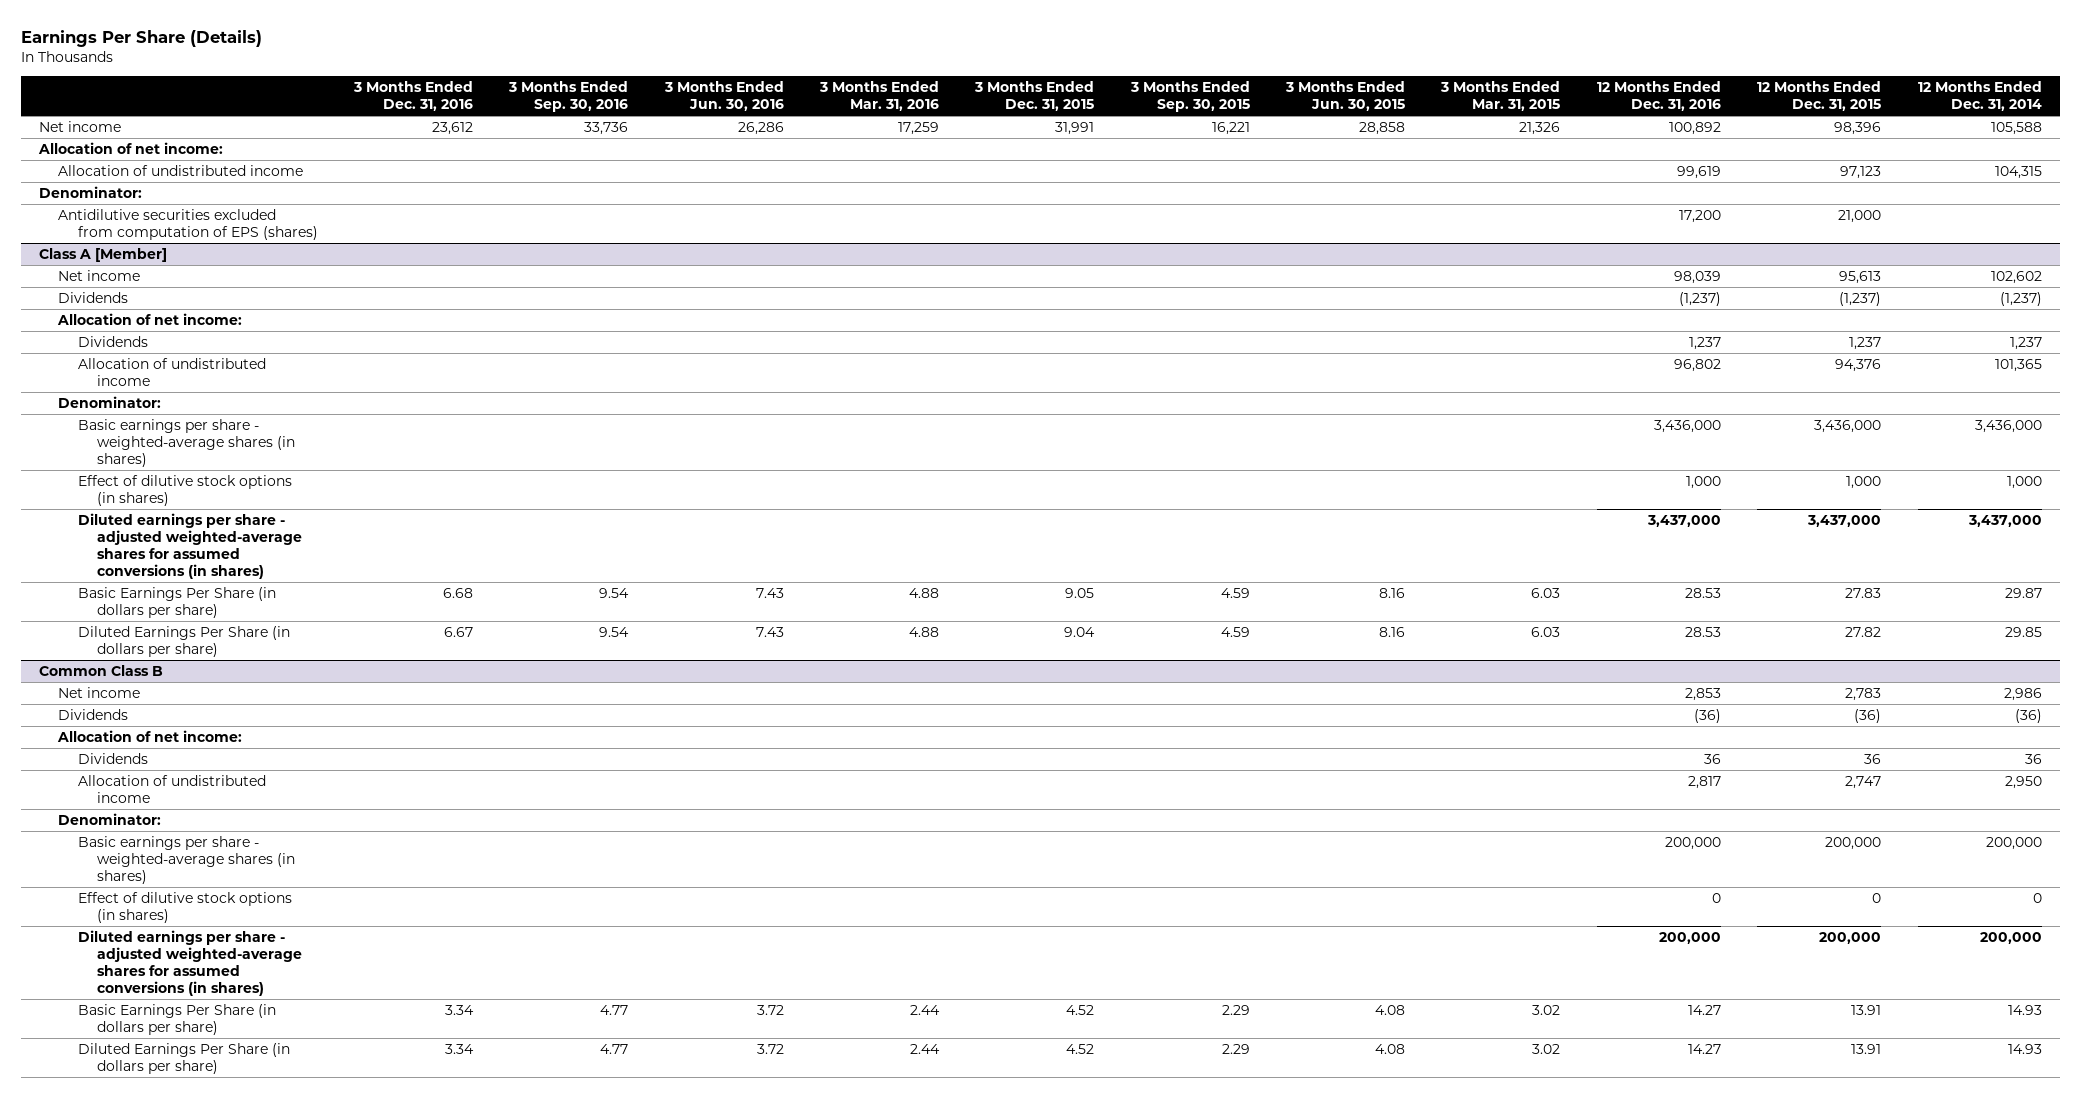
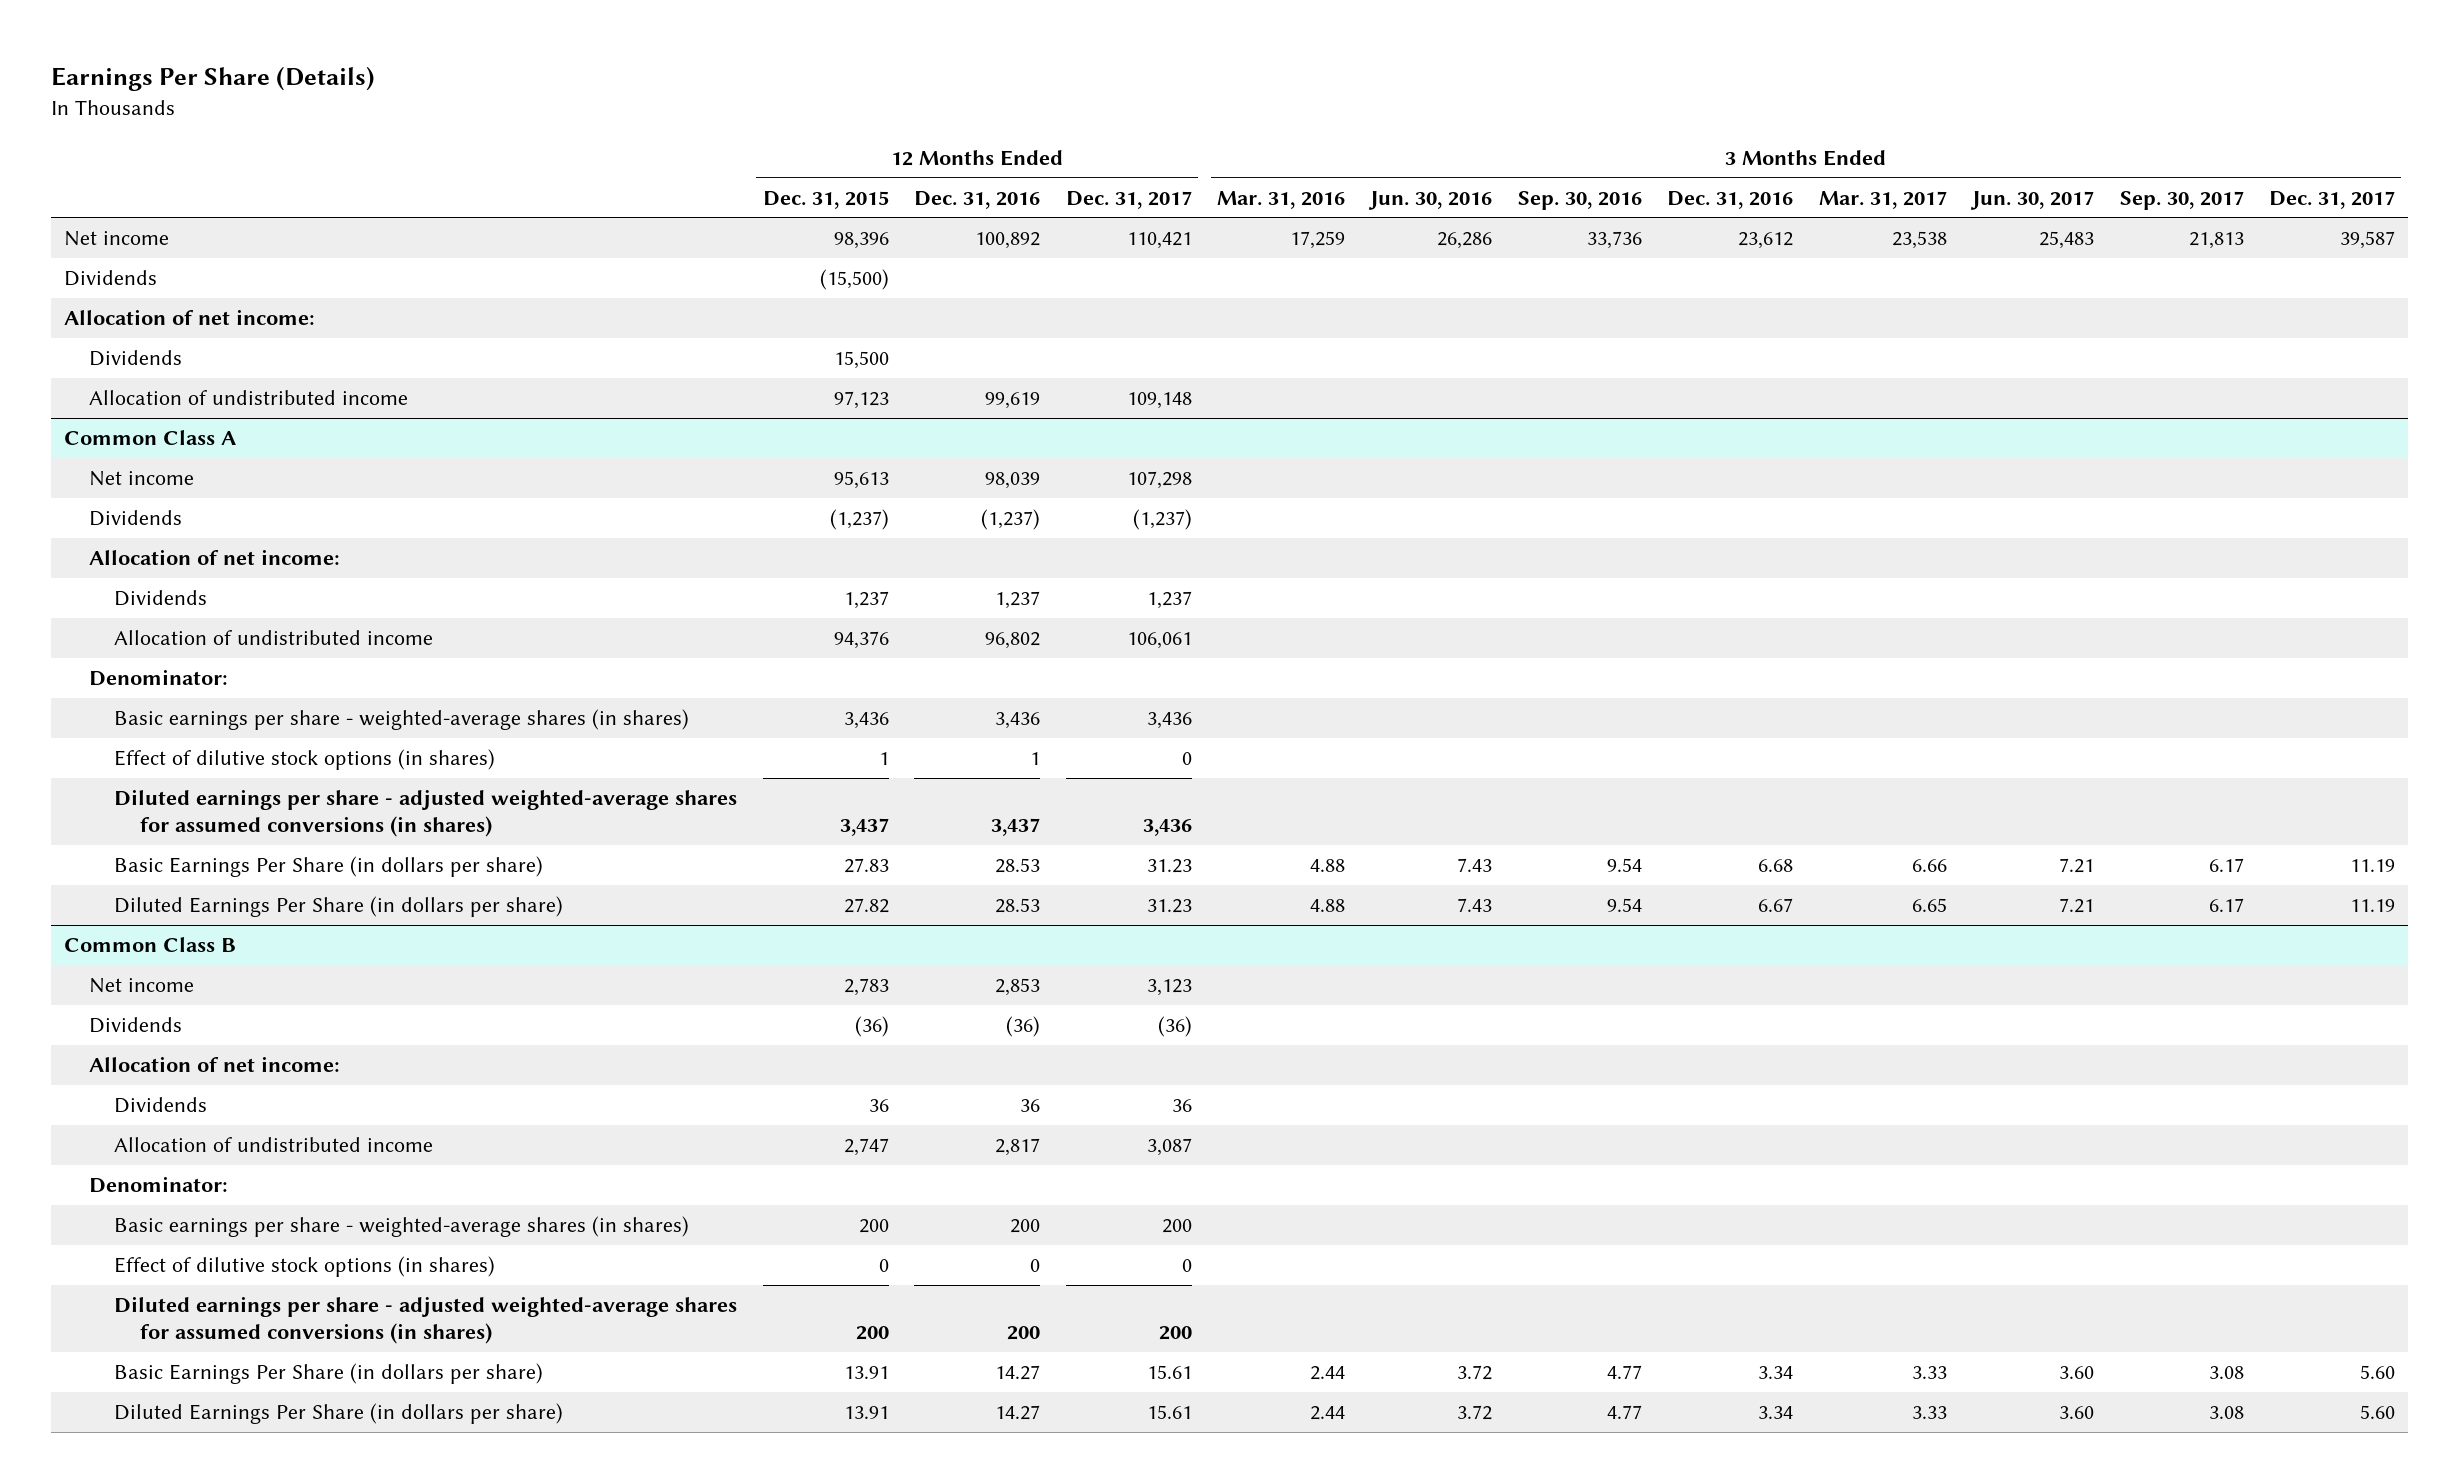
- | 3 Months Ended Dec. 31, 2016 | 3 Months Ended Sep. 30, 2016 | 3 Months Ended Jun. 30, 2016 | 3 Months Ended Mar. 31, 2016 | 3 Months Ended Dec. 31, 2015 | 3 Months Ended Sep. 30, 2015 | 3 Months Ended Jun. 30, 2015 | 3 Months Ended Mar. 31, 2015 | 12 Months Ended Dec. 31, 2016 | 12 Months Ended Dec. 31, 2015 | 12 Months Ended Dec. 31, 2014
+ | 12 Months Ended Dec. 31, 2015 | 12 Months Ended Dec. 31, 2016 | 12 Months Ended Dec. 31, 2017 | 3 Months Ended Mar. 31, 2016 | 3 Months Ended Jun. 30, 2016 | 3 Months Ended Sep. 30, 2016 | 3 Months Ended Dec. 31, 2016 | 3 Months Ended Mar. 31, 2017 | 3 Months Ended Jun. 30, 2017 | 3 Months Ended Sep. 30, 2017 | 3 Months Ended Dec. 31, 2017
+ Dividends | (15,500) | | | | | | | | | |
+ Dividends | 15,500 | | | | | | | | | |
- Denominator:
- Antidilutive securities excluded from computation of EPS (shares) | | | | | | | | | 17,200 | 21,000 |
- Class A [Member]
+ Common Class A
- Basic earnings per share - weighted-average shares (in shares) | | | | | | | | | 3,436,000 | 3,436,000 | 3,436,000
- Effect of dilutive stock options (in shares) | | | | | | | | | 1,000 | 1,000 | 1,000
- Diluted earnings per share - adjusted weighted-average shares for assumed conversions (in shares) | | | | | | | | | 3,437,000 | 3,437,000 | 3,437,000
+ Basic earnings per share - weighted-average shares (in shares) | 3,436 | 3,436 | 3,436 | | | | | | | |
+ Effect of dilutive stock options (in shares) | 1 | 1 | 0 | | | | | | | |
+ Diluted earnings per share - adjusted weighted-average shares for assumed conversions (in shares) | 3,437 | 3,437 | 3,436 | | | | | | | |
@ Common Class B
- Basic earnings per share - weighted-average shares (in shares) | | | | | | | | | 200,000 | 200,000 | 200,000
+ Basic earnings per share - weighted-average shares (in shares) | 200 | 200 | 200 | | | | | | | |
- Diluted earnings per share - adjusted weighted-average shares for assumed conversions (in shares) | | | | | | | | | 200,000 | 200,000 | 200,000
+ Diluted earnings per share - adjusted weighted-average shares for assumed conversions (in shares) | 200 | 200 | 200 | | | | | | | |

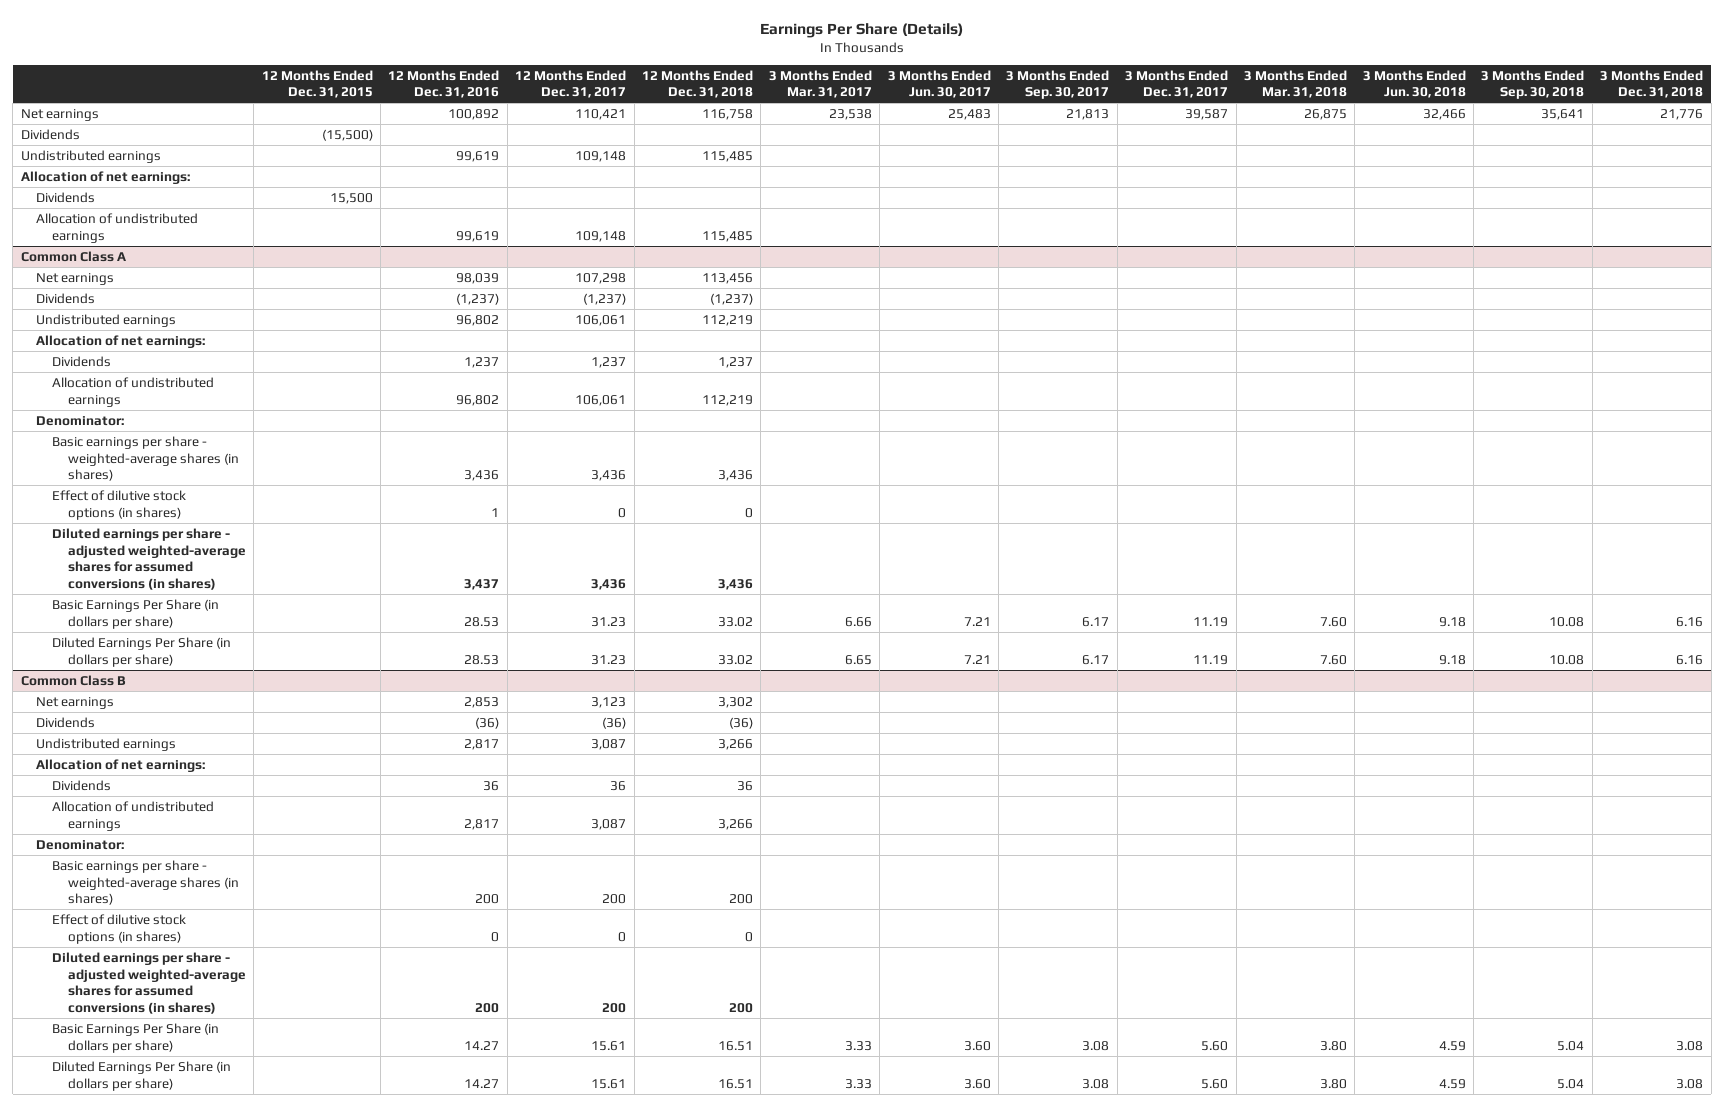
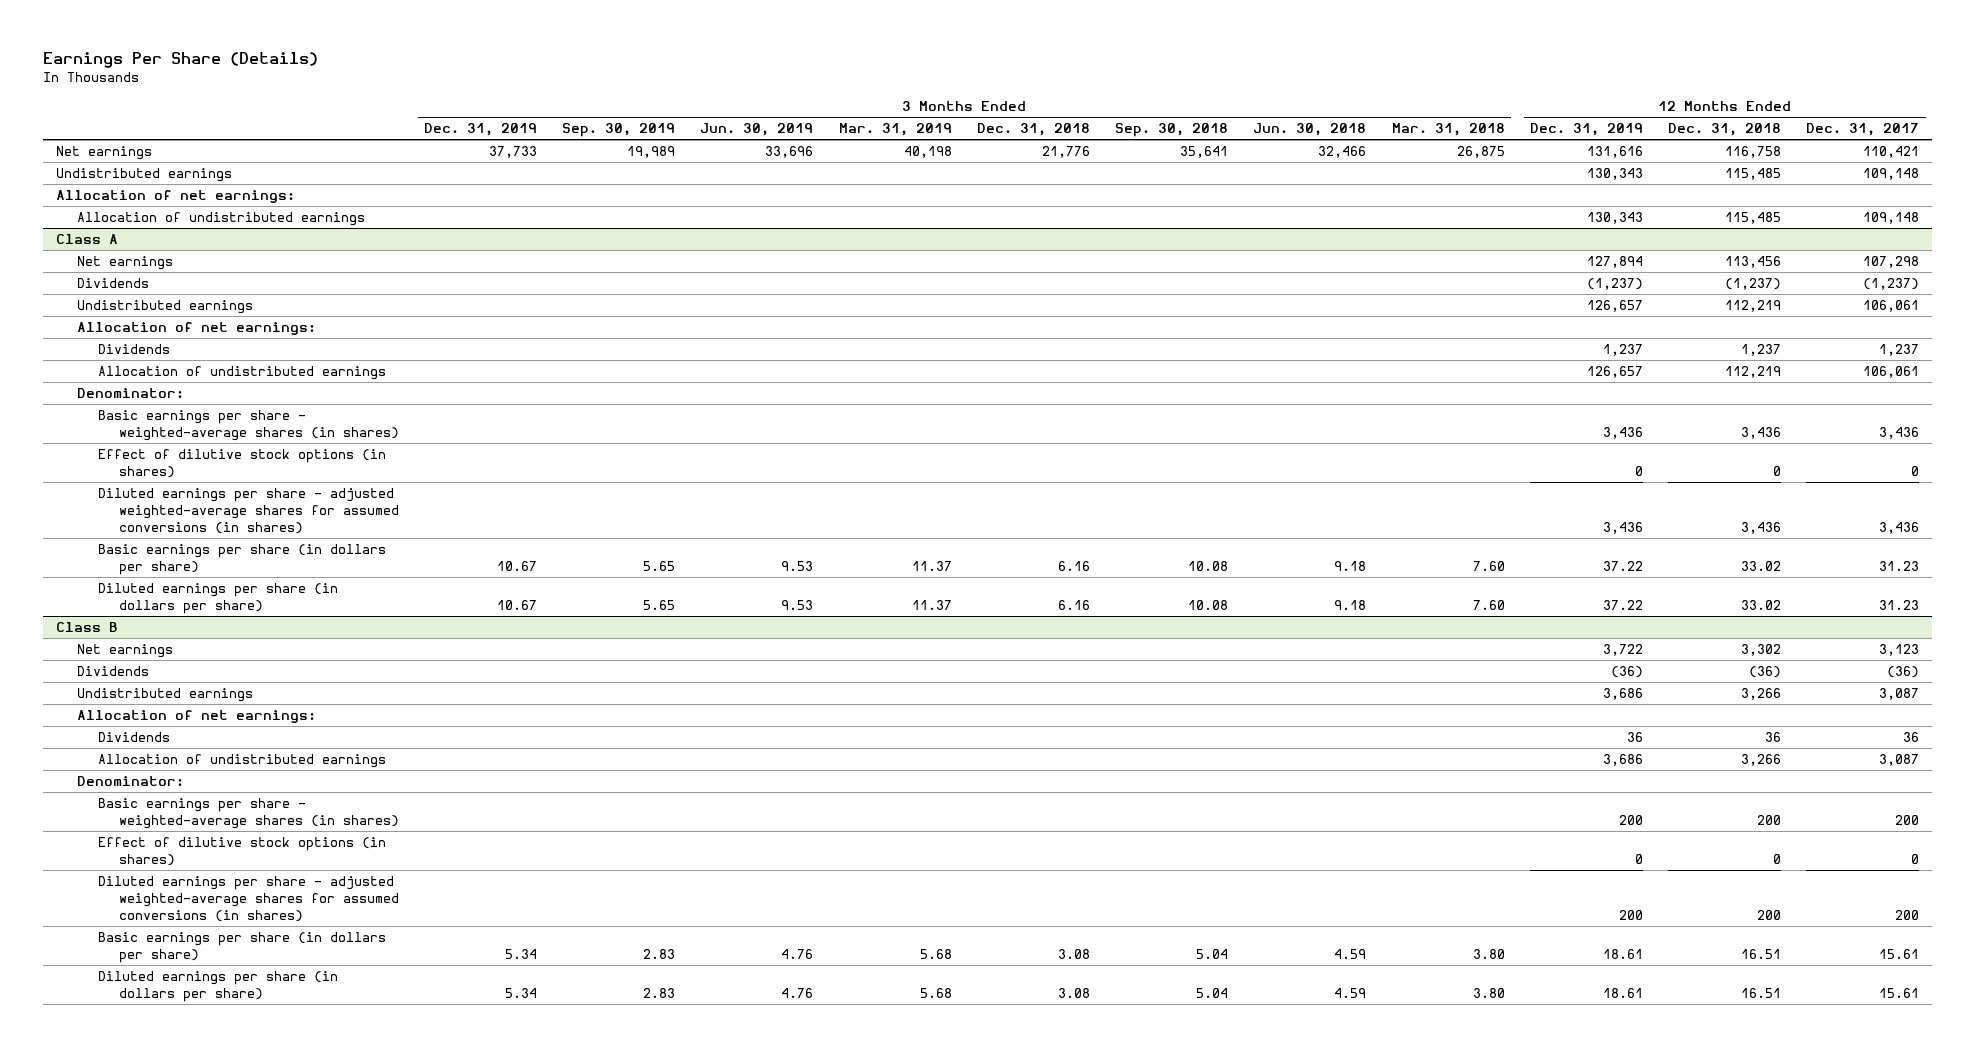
- | 12 Months Ended Dec. 31, 2015 | 12 Months Ended Dec. 31, 2016 | 12 Months Ended Dec. 31, 2017 | 12 Months Ended Dec. 31, 2018 | 3 Months Ended Mar. 31, 2017 | 3 Months Ended Jun. 30, 2017 | 3 Months Ended Sep. 30, 2017 | 3 Months Ended Dec. 31, 2017 | 3 Months Ended Mar. 31, 2018 | 3 Months Ended Jun. 30, 2018 | 3 Months Ended Sep. 30, 2018 | 3 Months Ended Dec. 31, 2018
+ | 3 Months Ended Dec. 31, 2019 | 3 Months Ended Sep. 30, 2019 | 3 Months Ended Jun. 30, 2019 | 3 Months Ended Mar. 31, 2019 | 3 Months Ended Dec. 31, 2018 | 3 Months Ended Sep. 30, 2018 | 3 Months Ended Jun. 30, 2018 | 3 Months Ended Mar. 31, 2018 | 12 Months Ended Dec. 31, 2019 | 12 Months Ended Dec. 31, 2018 | 12 Months Ended Dec. 31, 2017
- Dividends | (15,500) | | | | | | | | | | |
- Dividends | 15,500 | | | | | | | | | | |
- Common Class A
+ Class A
- Basic Earnings Per Share (in dollars per share) | | 28.53 | 31.23 | 33.02 | 6.66 | 7.21 | 6.17 | 11.19 | 7.60 | 9.18 | 10.08 | 6.16
- Diluted Earnings Per Share (in dollars per share) | | 28.53 | 31.23 | 33.02 | 6.65 | 7.21 | 6.17 | 11.19 | 7.60 | 9.18 | 10.08 | 6.16
- Common Class B
+ Basic earnings per share (in dollars per share) | 10.67 | 5.65 | 9.53 | 11.37 | 6.16 | 10.08 | 9.18 | 7.60 | 37.22 | 33.02 | 31.23
+ Diluted earnings per share (in dollars per share) | 10.67 | 5.65 | 9.53 | 11.37 | 6.16 | 10.08 | 9.18 | 7.60 | 37.22 | 33.02 | 31.23
+ Class B
- Basic Earnings Per Share (in dollars per share) | | 14.27 | 15.61 | 16.51 | 3.33 | 3.60 | 3.08 | 5.60 | 3.80 | 4.59 | 5.04 | 3.08
- Diluted Earnings Per Share (in dollars per share) | | 14.27 | 15.61 | 16.51 | 3.33 | 3.60 | 3.08 | 5.60 | 3.80 | 4.59 | 5.04 | 3.08
+ Basic earnings per share (in dollars per share) | 5.34 | 2.83 | 4.76 | 5.68 | 3.08 | 5.04 | 4.59 | 3.80 | 18.61 | 16.51 | 15.61
+ Diluted earnings per share (in dollars per share) | 5.34 | 2.83 | 4.76 | 5.68 | 3.08 | 5.04 | 4.59 | 3.80 | 18.61 | 16.51 | 15.61

